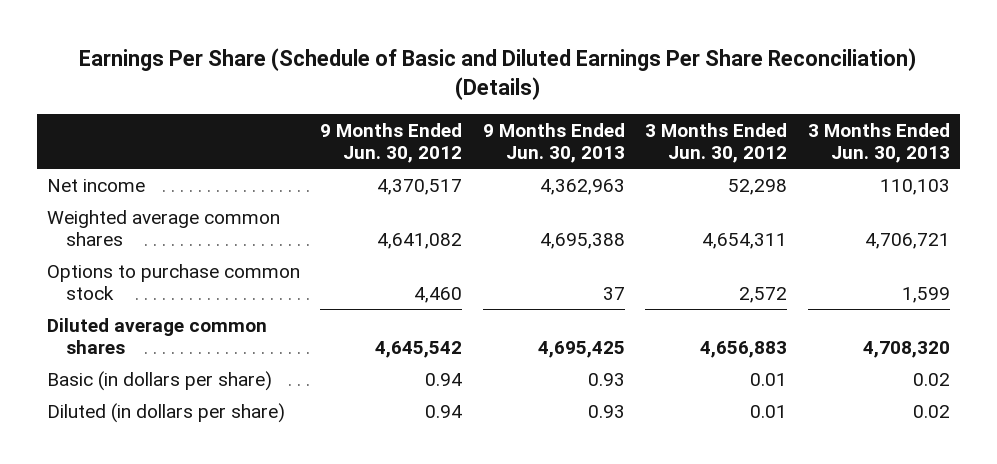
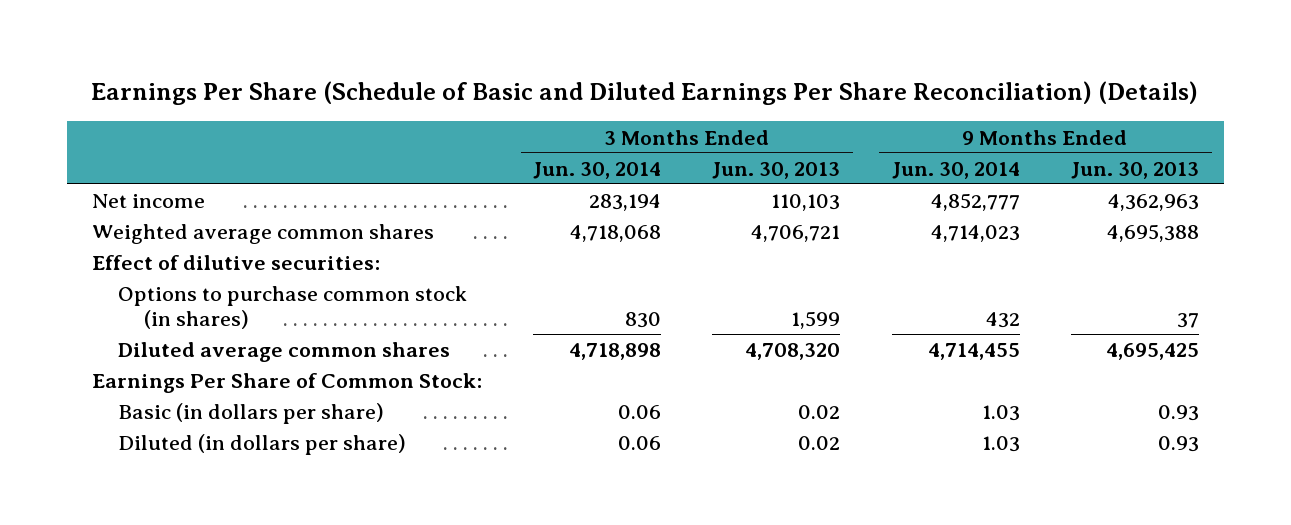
- | 9 Months Ended Jun. 30, 2012 | 9 Months Ended Jun. 30, 2013 | 3 Months Ended Jun. 30, 2012 | 3 Months Ended Jun. 30, 2013
+ | 3 Months Ended Jun. 30, 2014 | 3 Months Ended Jun. 30, 2013 | 9 Months Ended Jun. 30, 2014 | 9 Months Ended Jun. 30, 2013
- Options to purchase common stock | 4,460 | 37 | 2,572 | 1,599
+ Effect of dilutive securities:
+ Options to purchase common stock (in shares) | 830 | 1,599 | 432 | 37
+ Earnings Per Share of Common Stock:

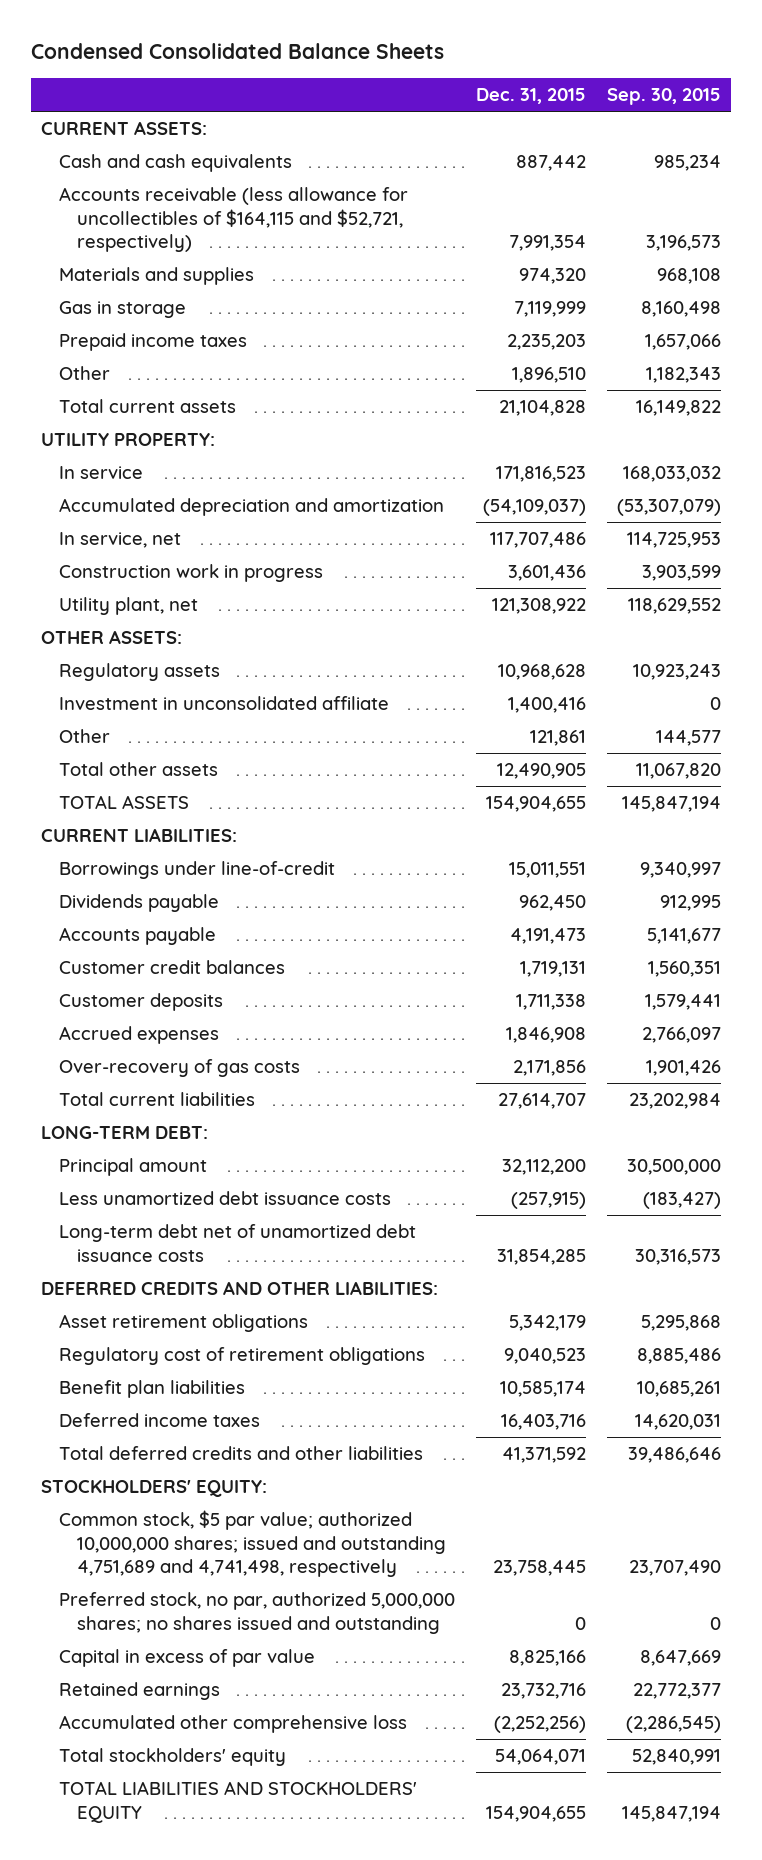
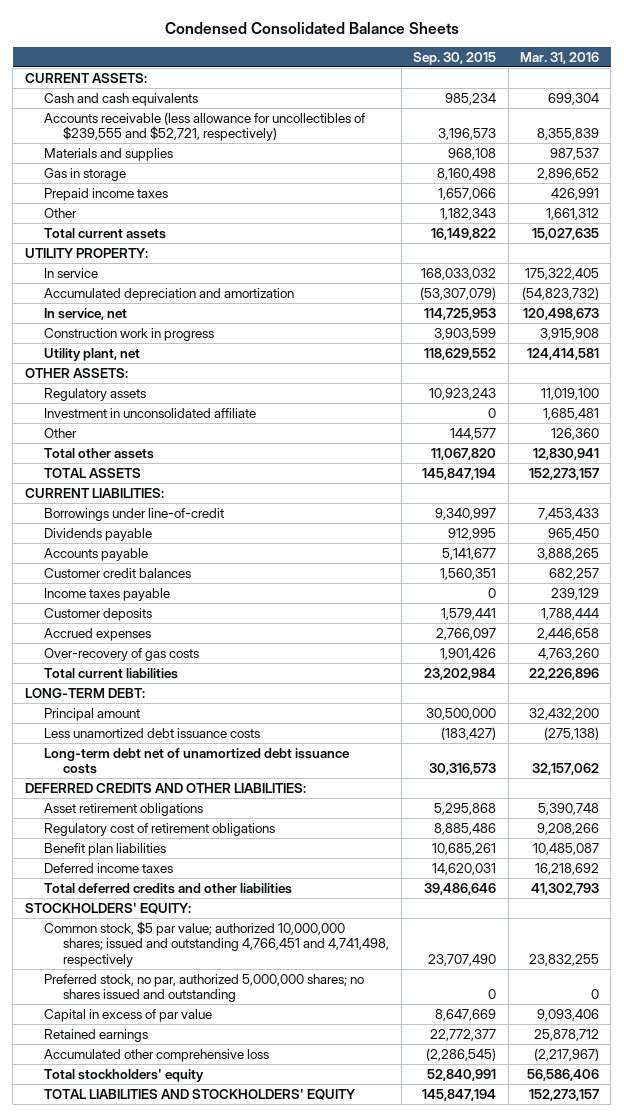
- | Dec. 31, 2015 | Sep. 30, 2015
+ | Sep. 30, 2015 | Mar. 31, 2016
- Accounts receivable (less allowance for uncollectibles of $164,115 and $52,721, respectively) | 7,991,354 | 3,196,573
+ Accounts receivable (less allowance for uncollectibles of $239,555 and $52,721, respectively) | 3,196,573 | 8,355,839
+ Income taxes payable | 0 | 239,129
- Common stock, $5 par value; authorized 10,000,000 shares; issued and outstanding 4,751,689 and 4,741,498, respectively | 23,758,445 | 23,707,490
+ Common stock, $5 par value; authorized 10,000,000 shares; issued and outstanding 4,766,451 and 4,741,498, respectively | 23,707,490 | 23,832,255

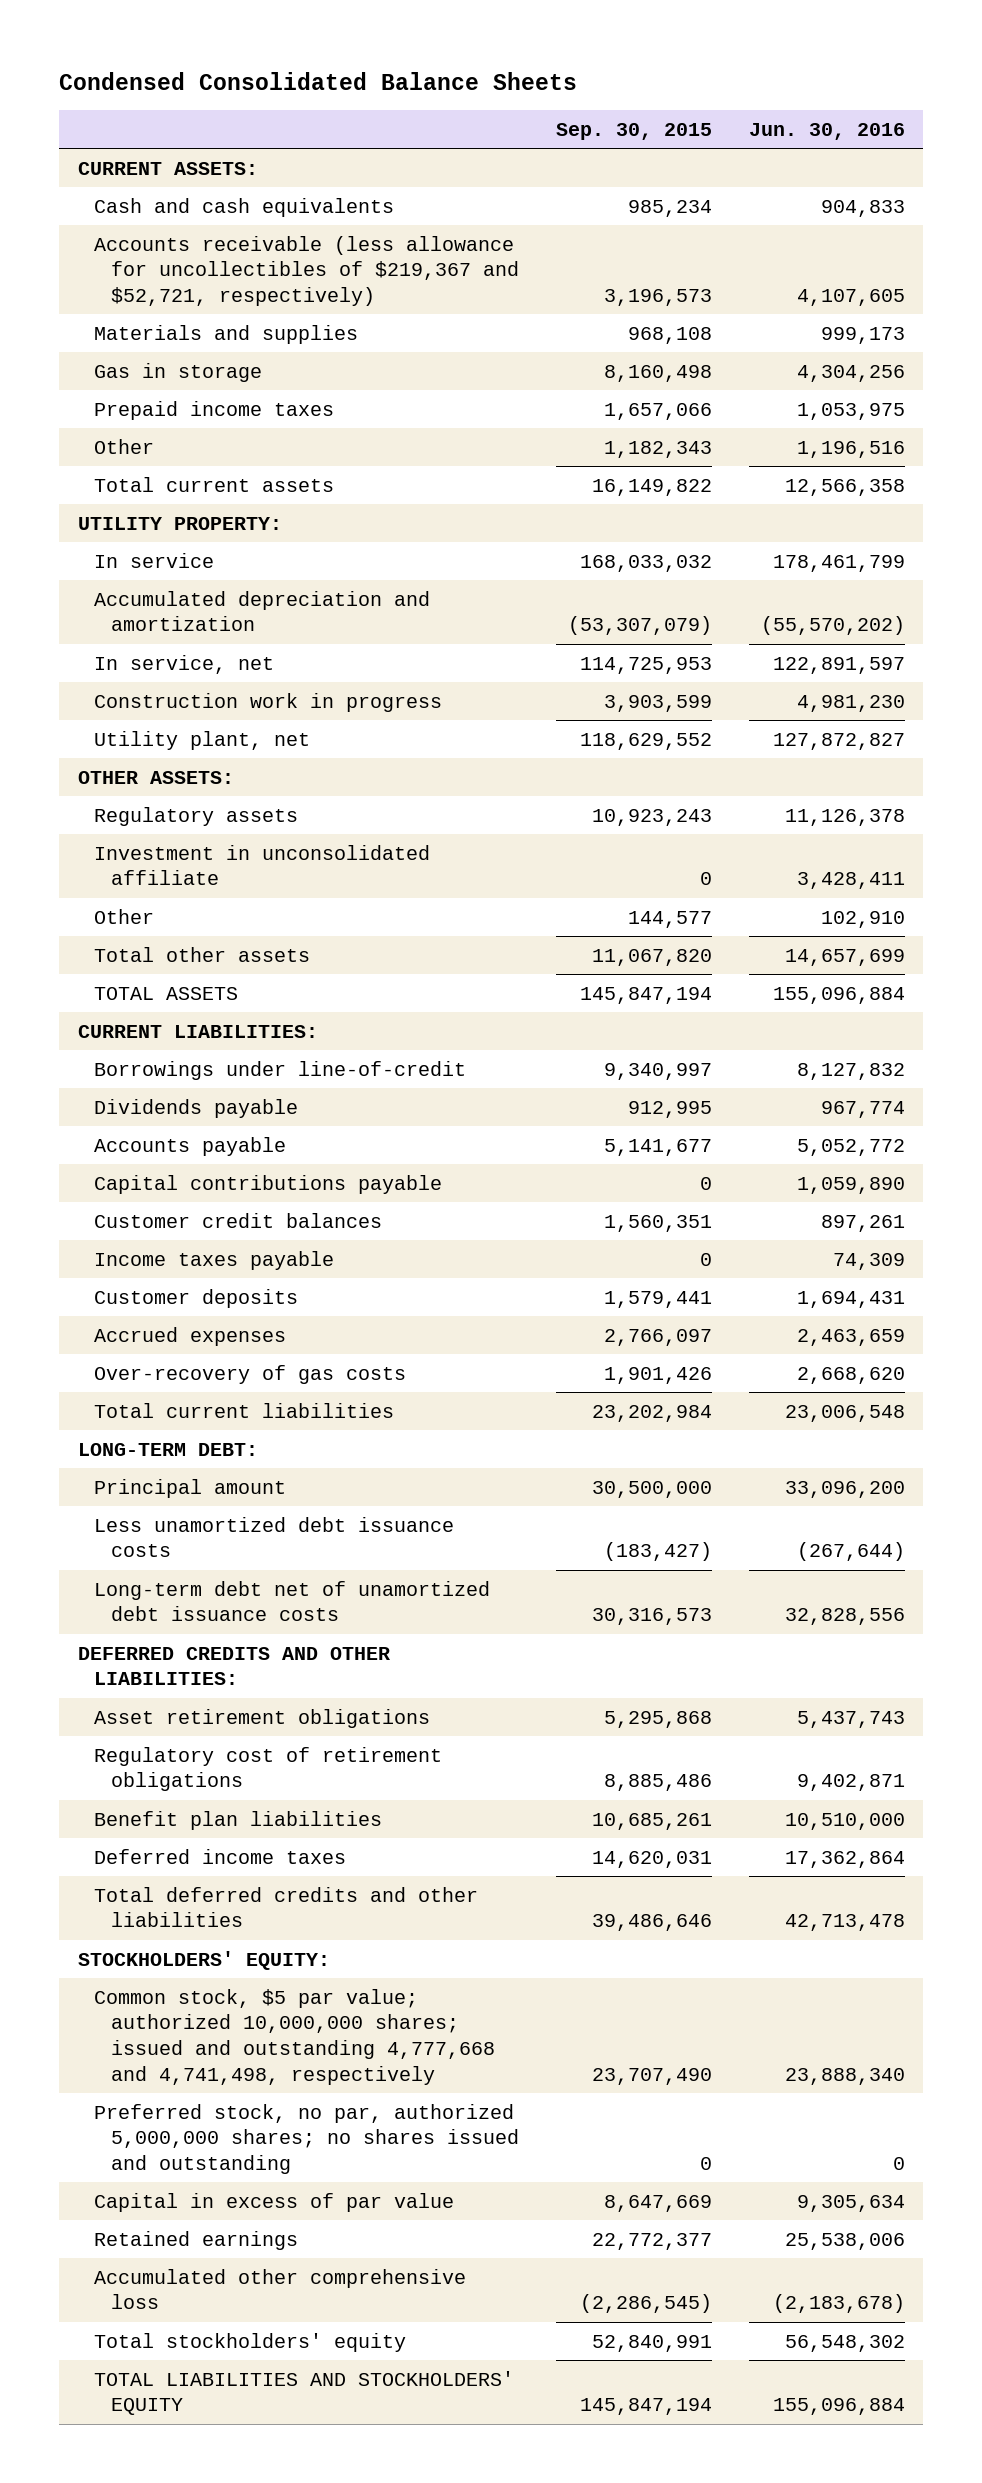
- | Sep. 30, 2015 | Mar. 31, 2016
+ | Sep. 30, 2015 | Jun. 30, 2016
- Accounts receivable (less allowance for uncollectibles of $239,555 and $52,721, respectively) | 3,196,573 | 8,355,839
+ Accounts receivable (less allowance for uncollectibles of $219,367 and $52,721, respectively) | 3,196,573 | 4,107,605
+ Capital contributions payable | 0 | 1,059,890
- Common stock, $5 par value; authorized 10,000,000 shares; issued and outstanding 4,766,451 and 4,741,498, respectively | 23,707,490 | 23,832,255
+ Common stock, $5 par value; authorized 10,000,000 shares; issued and outstanding 4,777,668 and 4,741,498, respectively | 23,707,490 | 23,888,340

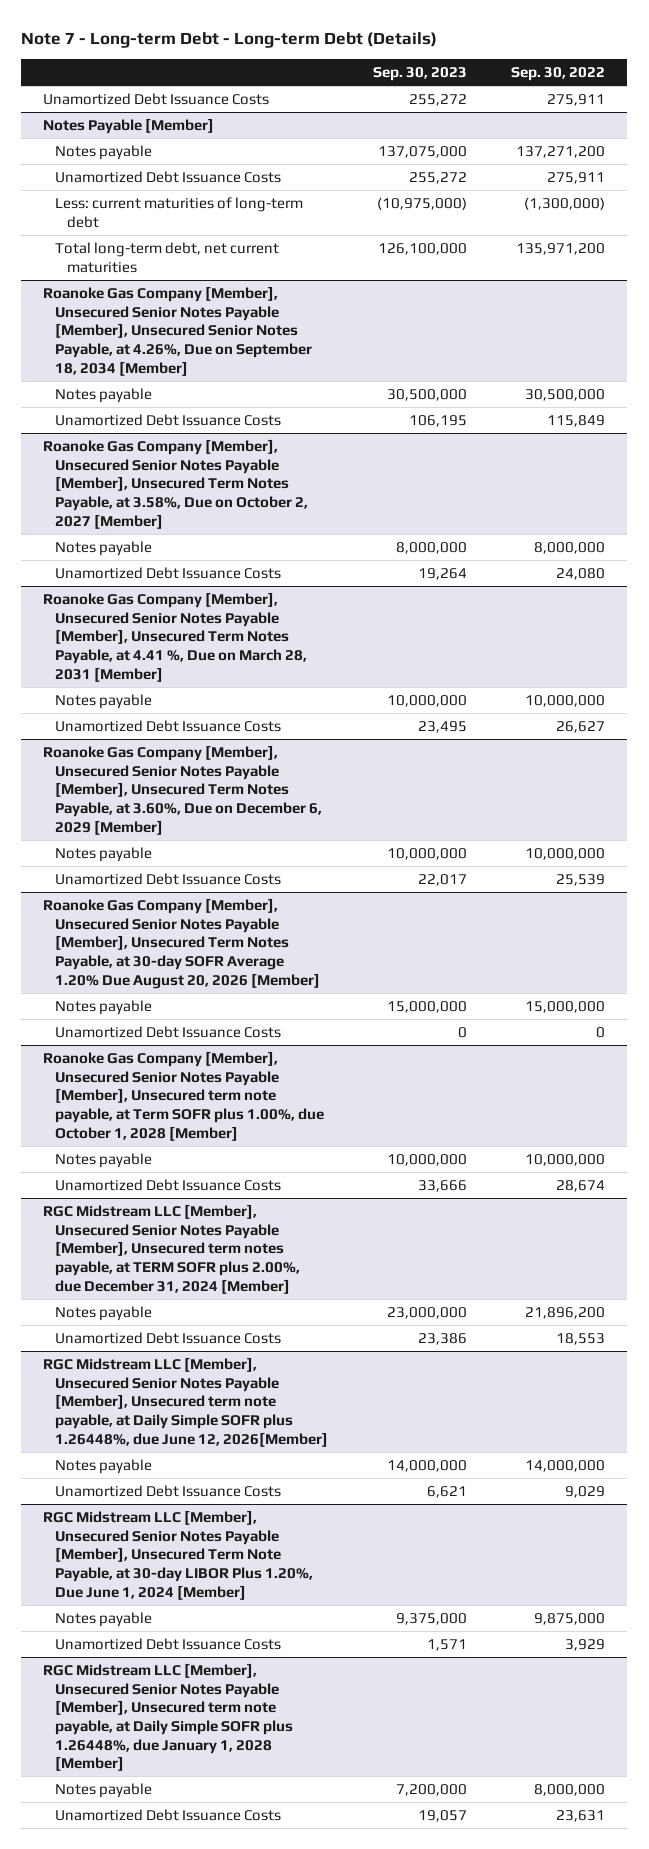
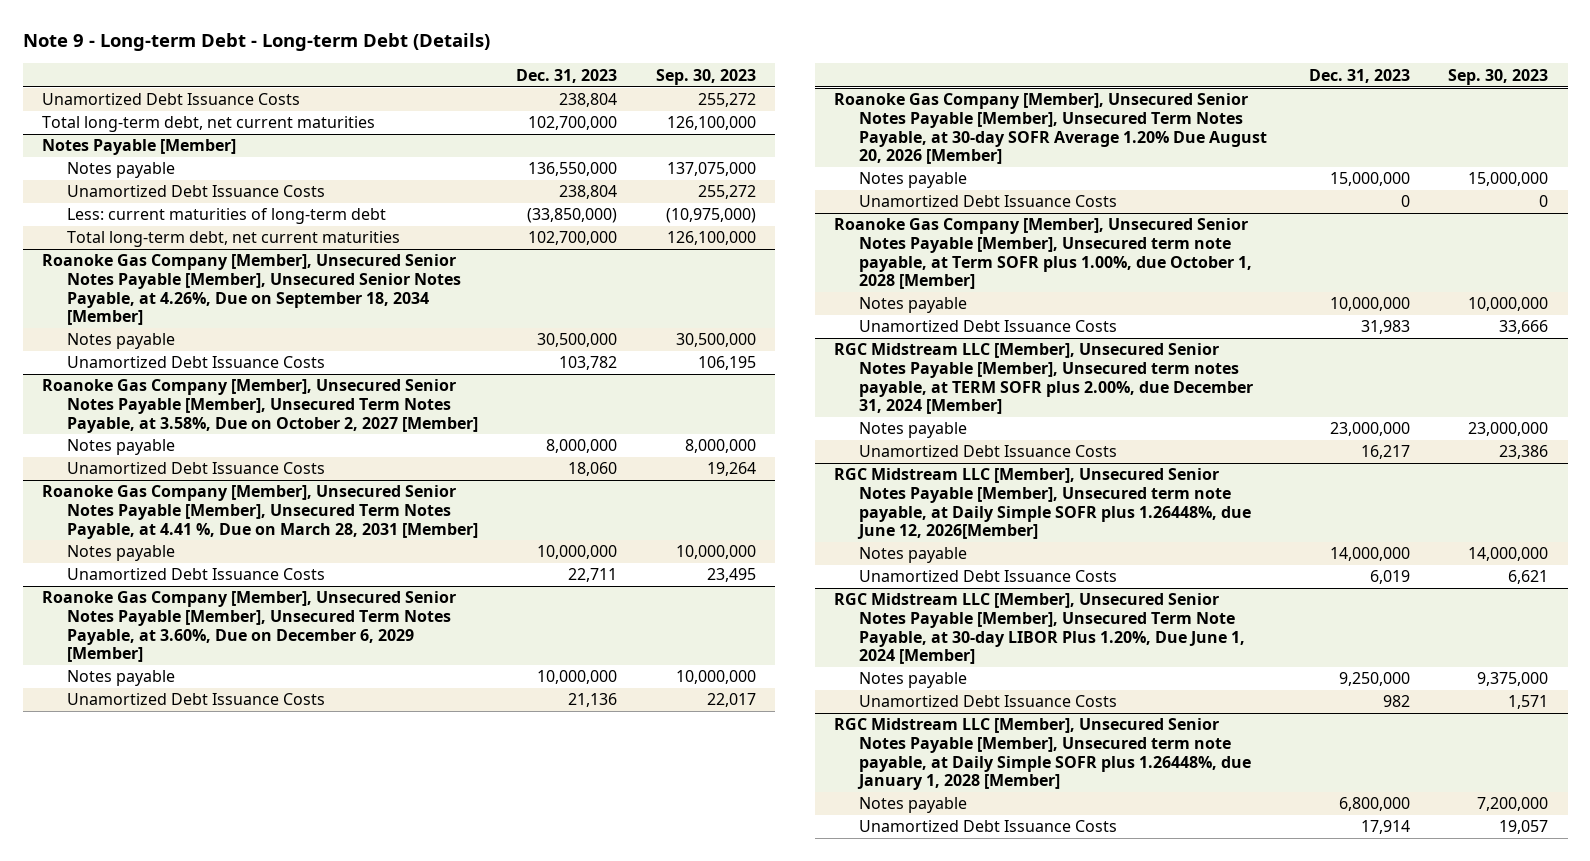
- Note 7 - Long-term Debt - Long-term Debt (Details)
+ Note 9 - Long-term Debt - Long-term Debt (Details)
- | Sep. 30, 2023 | Sep. 30, 2022
+ | Dec. 31, 2023 | Sep. 30, 2023
+ Total long-term debt, net current maturities | 102,700,000 | 126,100,000

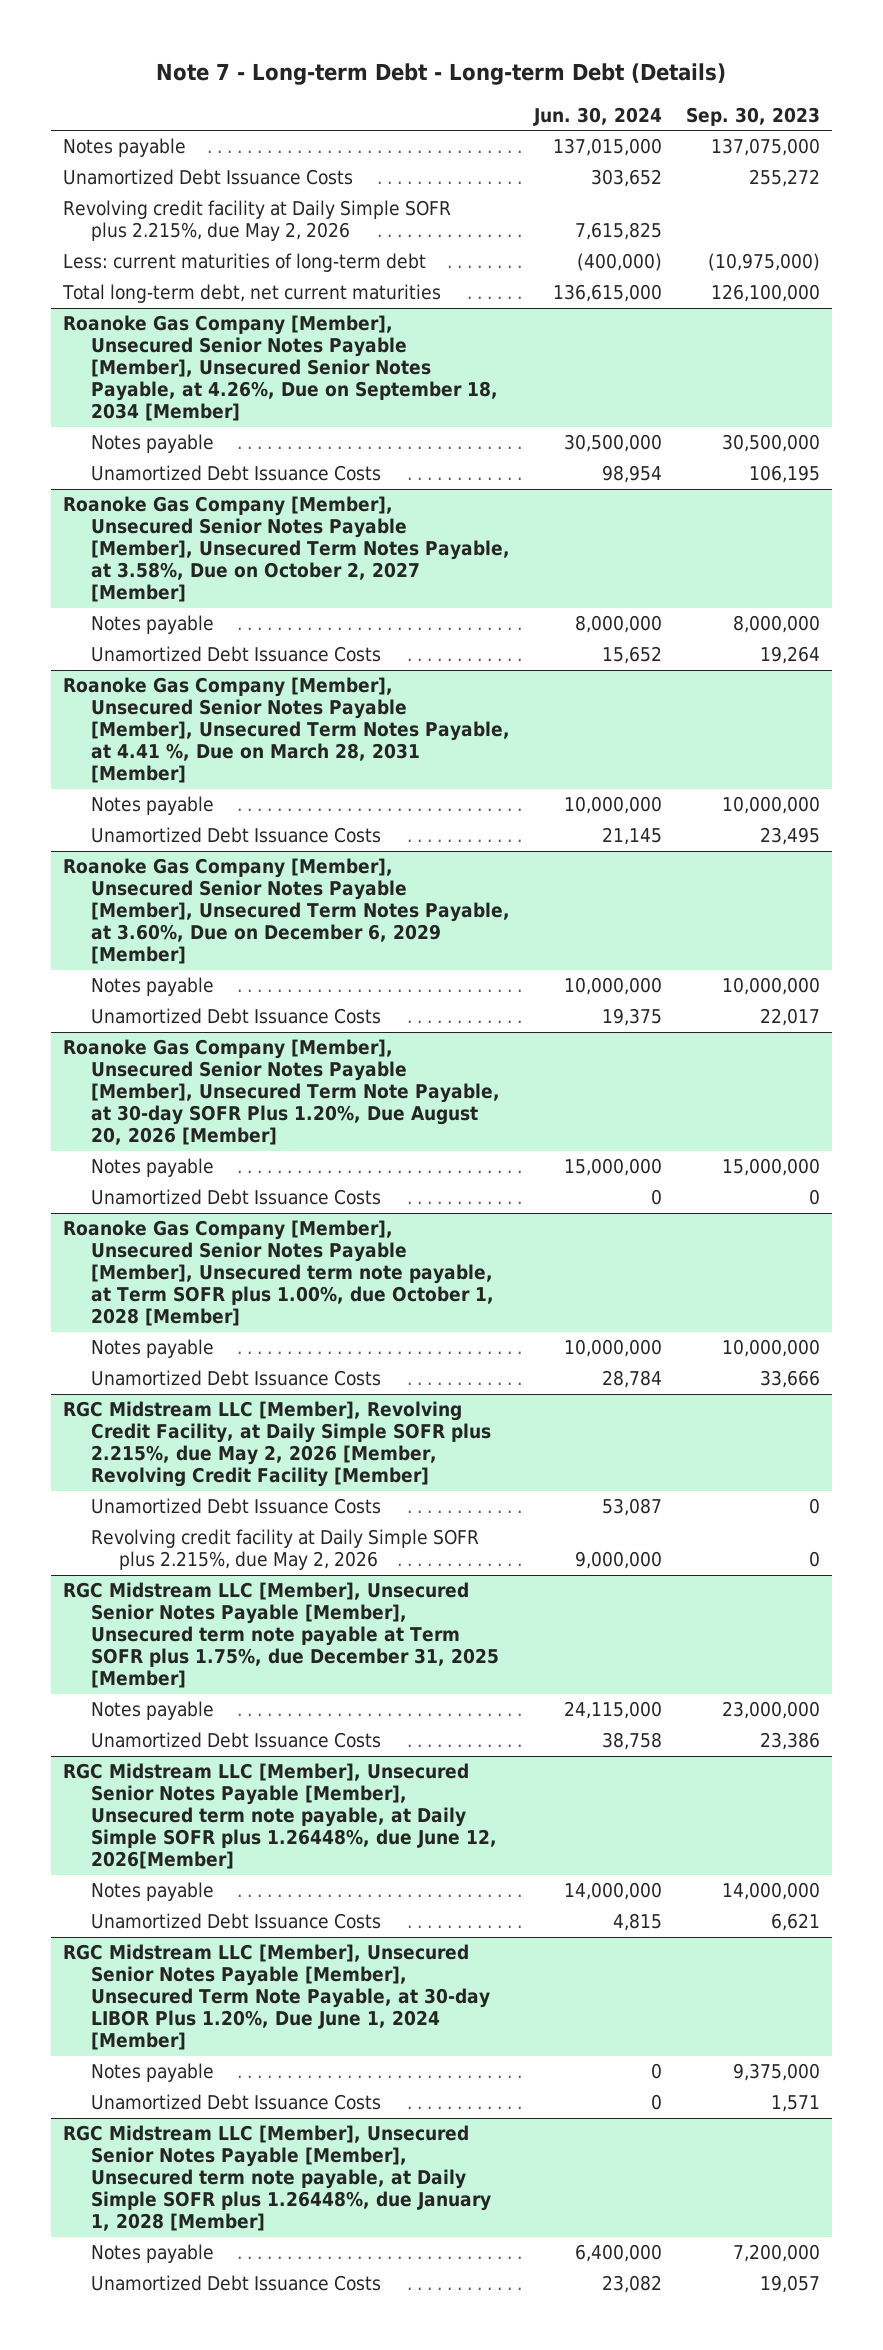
- Note 9 - Long-term Debt - Long-term Debt (Details)
+ Note 7 - Long-term Debt - Long-term Debt (Details)
- | Dec. 31, 2023 | Sep. 30, 2023
+ | Jun. 30, 2024 | Sep. 30, 2023
- Unamortized Debt Issuance Costs | 238,804 | 255,272
- Total long-term debt, net current maturities | 102,700,000 | 126,100,000
- Notes Payable [Member]
+ Revolving credit facility at Daily Simple SOFR plus 2.215%, due May 2, 2026 | 7,615,825 |
- Roanoke Gas Company [Member], Unsecured Senior Notes Payable [Member], Unsecured Term Notes Payable, at 30-day SOFR Average 1.20% Due August 20, 2026 [Member]
+ Roanoke Gas Company [Member], Unsecured Senior Notes Payable [Member], Unsecured Term Note Payable, at 30-day SOFR Plus 1.20%, Due August 20, 2026 [Member]
- RGC Midstream LLC [Member], Unsecured Senior Notes Payable [Member], Unsecured term notes payable, at TERM SOFR plus 2.00%, due December 31, 2024 [Member]
+ RGC Midstream LLC [Member], Revolving Credit Facility, at Daily Simple SOFR plus 2.215%, due May 2, 2026 [Member, Revolving Credit Facility [Member]
+ Unamortized Debt Issuance Costs | 53,087 | 0
+ Revolving credit facility at Daily Simple SOFR plus 2.215%, due May 2, 2026 | 9,000,000 | 0
+ RGC Midstream LLC [Member], Unsecured Senior Notes Payable [Member], Unsecured term note payable at Term SOFR plus 1.75%, due December 31, 2025 [Member]

